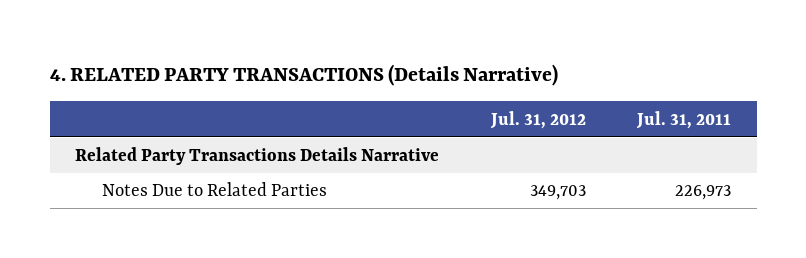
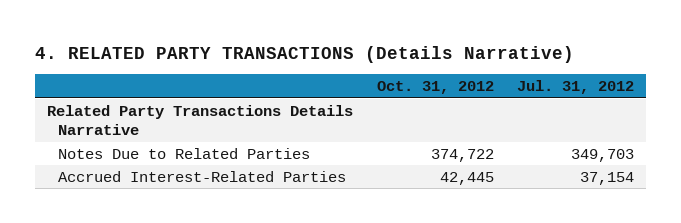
- | Jul. 31, 2012 | Jul. 31, 2011
+ | Oct. 31, 2012 | Jul. 31, 2012
+ Accrued Interest-Related Parties | 42,445 | 37,154

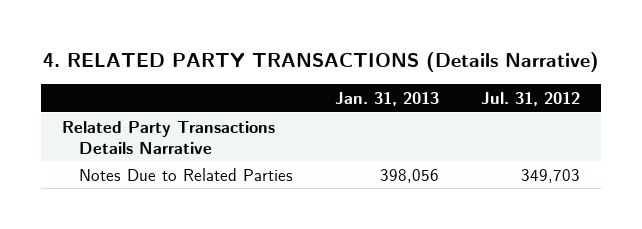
- | Oct. 31, 2012 | Jul. 31, 2012
+ | Jan. 31, 2013 | Jul. 31, 2012
- Accrued Interest-Related Parties | 42,445 | 37,154

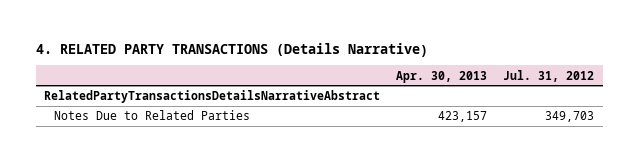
- | Jan. 31, 2013 | Jul. 31, 2012
+ | Apr. 30, 2013 | Jul. 31, 2012
- Related Party Transactions Details Narrative
+ RelatedPartyTransactionsDetailsNarrativeAbstract

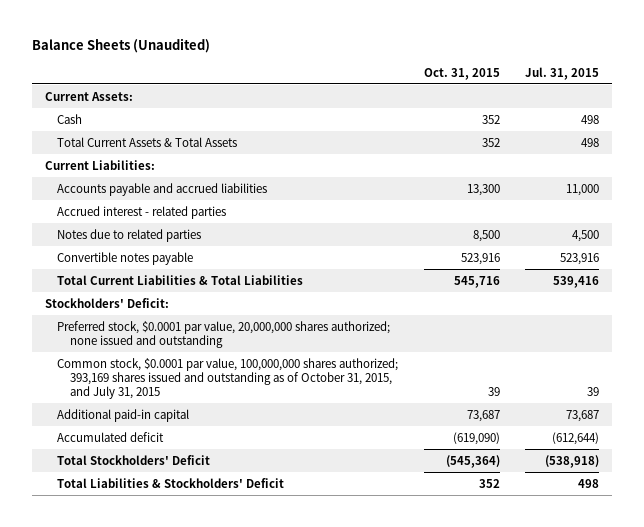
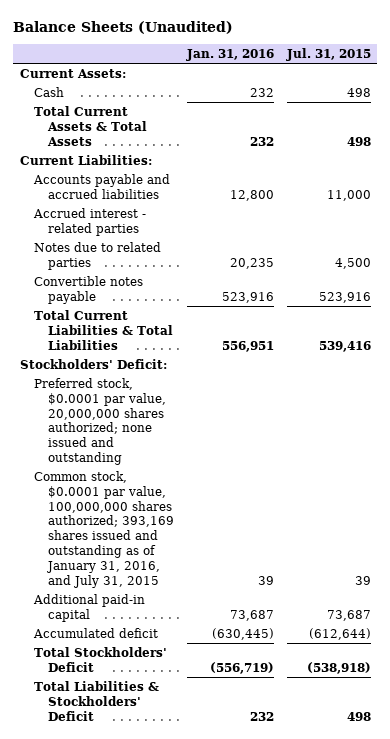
- | Oct. 31, 2015 | Jul. 31, 2015
+ | Jan. 31, 2016 | Jul. 31, 2015
- Common stock, $0.0001 par value, 100,000,000 shares authorized; 393,169 shares issued and outstanding as of October 31, 2015, and July 31, 2015 | 39 | 39
+ Common stock, $0.0001 par value, 100,000,000 shares authorized; 393,169 shares issued and outstanding as of January 31, 2016, and July 31, 2015 | 39 | 39

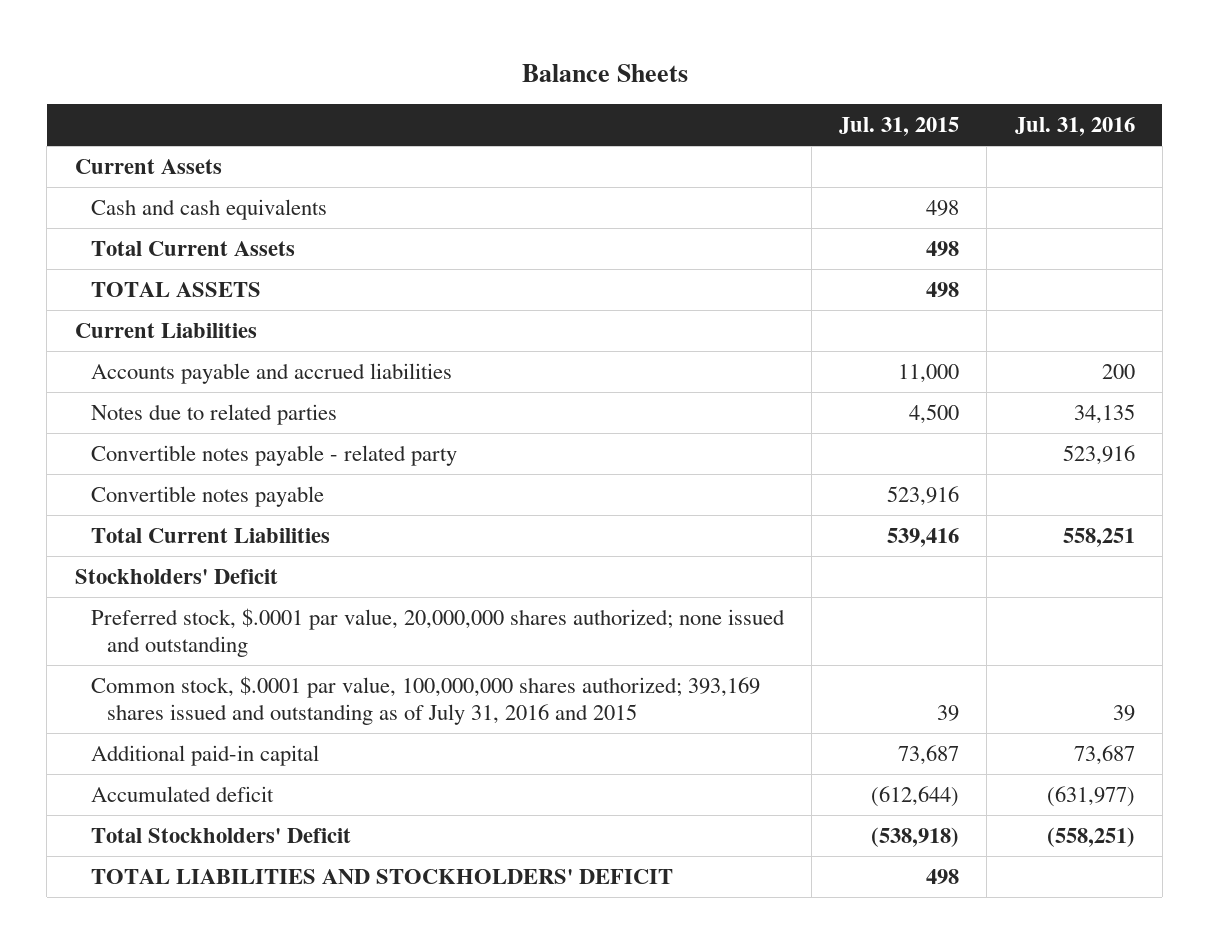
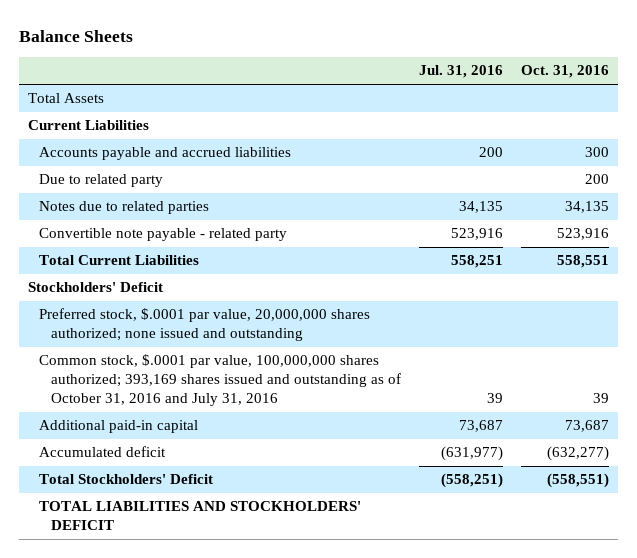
- | Jul. 31, 2015 | Jul. 31, 2016
+ | Jul. 31, 2016 | Oct. 31, 2016
- Current Assets
- Cash and cash equivalents | 498 |
- Total Current Assets | 498 |
- TOTAL ASSETS | 498 |
+ Total Assets
+ Due to related party | | 200
- Convertible notes payable - related party | | 523,916
- Convertible notes payable | 523,916 |
+ Convertible note payable - related party | 523,916 | 523,916
- Common stock, $.0001 par value, 100,000,000 shares authorized; 393,169 shares issued and outstanding as of July 31, 2016 and 2015 | 39 | 39
+ Common stock, $.0001 par value, 100,000,000 shares authorized; 393,169 shares issued and outstanding as of October 31, 2016 and July 31, 2016 | 39 | 39

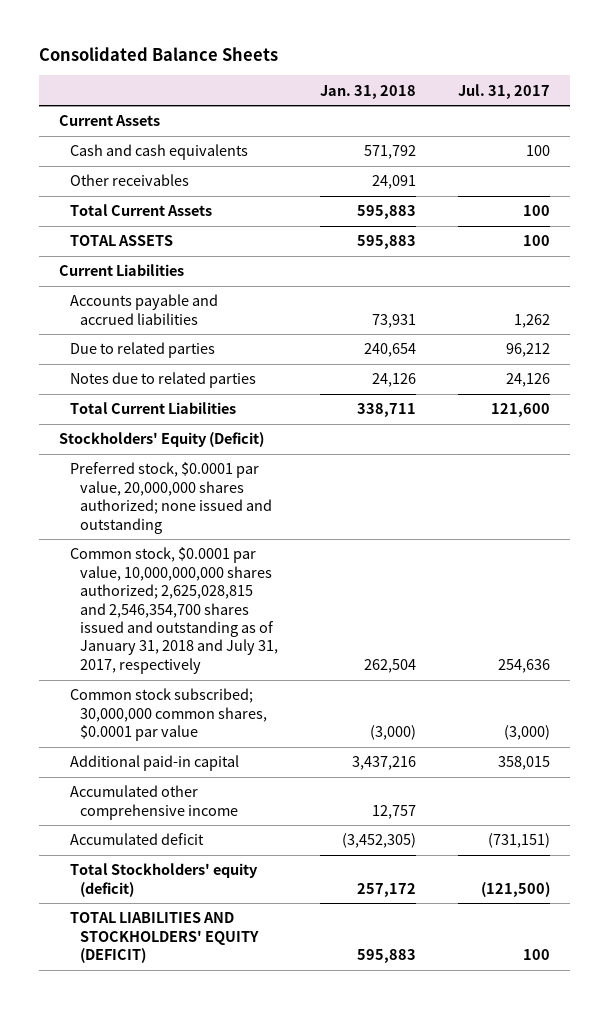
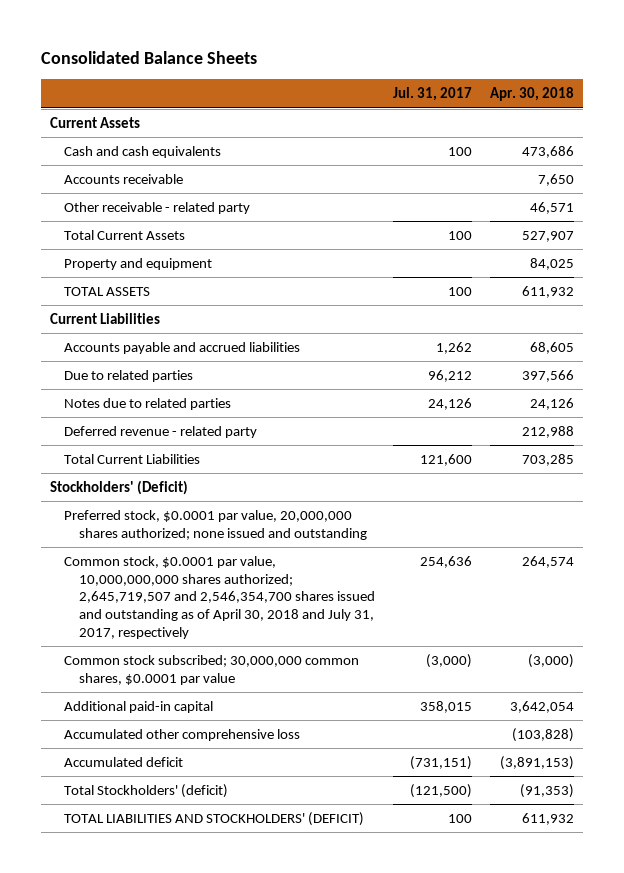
- | Jan. 31, 2018 | Jul. 31, 2017
+ | Jul. 31, 2017 | Apr. 30, 2018
- Other receivables | 24,091 |
+ Accounts receivable | | 7,650
+ Other receivable - related party | | 46,571
+ Property and equipment | | 84,025
+ Deferred revenue - related party | | 212,988
- Stockholders' Equity (Deficit)
+ Stockholders' (Deficit)
- Common stock, $0.0001 par value, 10,000,000,000 shares authorized; 2,625,028,815 and 2,546,354,700 shares issued and outstanding as of January 31, 2018 and July 31, 2017, respectively | 262,504 | 254,636
+ Common stock, $0.0001 par value, 10,000,000,000 shares authorized; 2,645,719,507 and 2,546,354,700 shares issued and outstanding as of April 30, 2018 and July 31, 2017, respectively | 254,636 | 264,574
- Accumulated other comprehensive income | 12,757 |
+ Accumulated other comprehensive loss | | (103,828)
- Total Stockholders' equity (deficit) | 257,172 | (121,500)
- TOTAL LIABILITIES AND STOCKHOLDERS' EQUITY (DEFICIT) | 595,883 | 100
+ Total Stockholders' (deficit) | (121,500) | (91,353)
+ TOTAL LIABILITIES AND STOCKHOLDERS' (DEFICIT) | 100 | 611,932

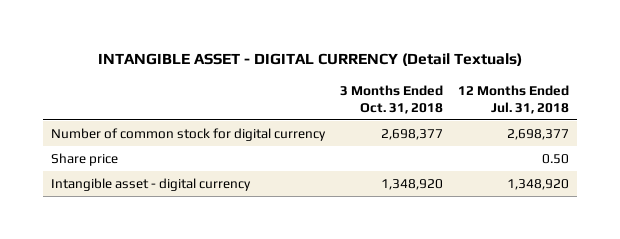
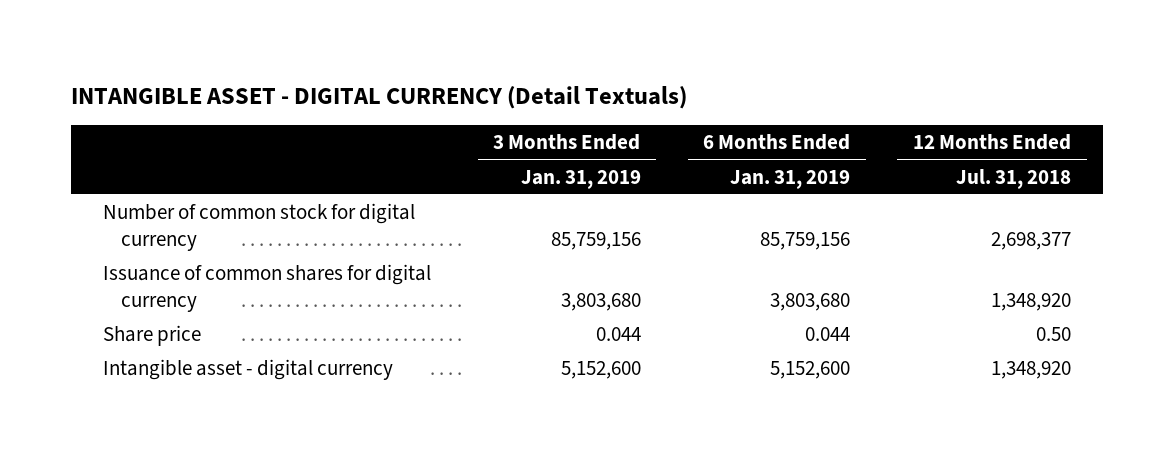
- | 3 Months Ended Oct. 31, 2018 | 12 Months Ended Jul. 31, 2018
+ | 3 Months Ended Jan. 31, 2019 | 6 Months Ended Jan. 31, 2019 | 12 Months Ended Jul. 31, 2018
+ Issuance of common shares for digital currency | 3,803,680 | 3,803,680 | 1,348,920

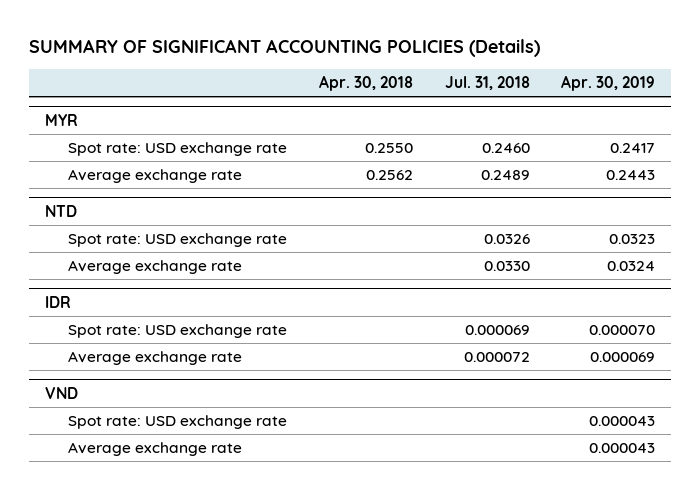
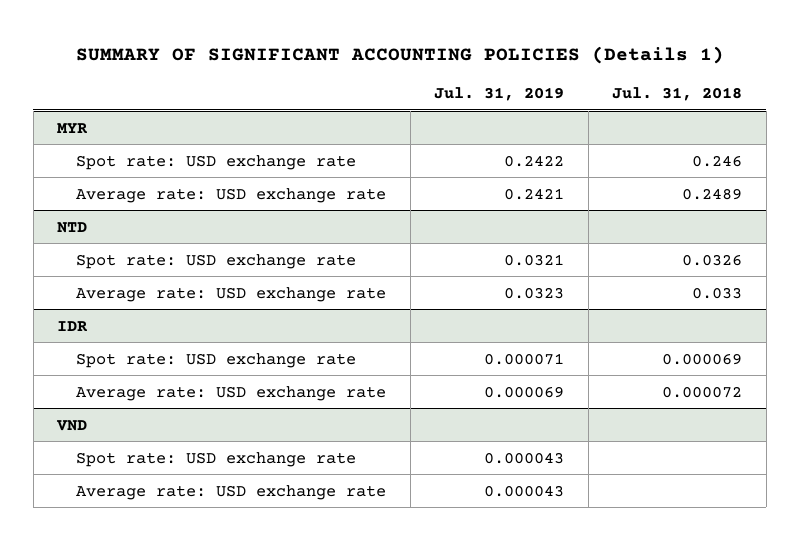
- SUMMARY OF SIGNIFICANT ACCOUNTING POLICIES (Details)
+ SUMMARY OF SIGNIFICANT ACCOUNTING POLICIES (Details 1)
- | Apr. 30, 2018 | Jul. 31, 2018 | Apr. 30, 2019
+ | Jul. 31, 2019 | Jul. 31, 2018
@ MYR
- Spot rate: USD exchange rate | 0.2550 | 0.2460 | 0.2417
- Average exchange rate | 0.2562 | 0.2489 | 0.2443
+ Spot rate: USD exchange rate | 0.2422 | 0.246
+ Average rate: USD exchange rate | 0.2421 | 0.2489
@ NTD
- Average exchange rate | | 0.0330 | 0.0324
+ Average rate: USD exchange rate | 0.0323 | 0.033
@ IDR
- Average exchange rate | | 0.000072 | 0.000069
+ Average rate: USD exchange rate | 0.000069 | 0.000072
@ VND
- Average exchange rate | | | 0.000043
+ Average rate: USD exchange rate | 0.000043 |

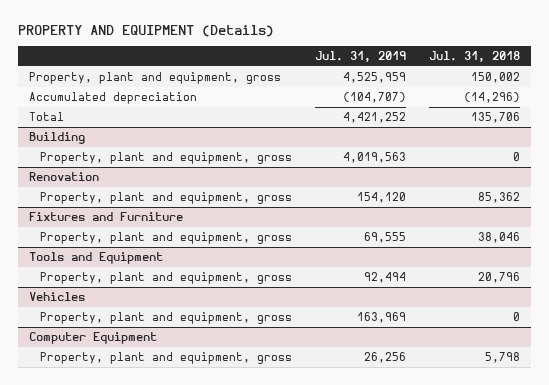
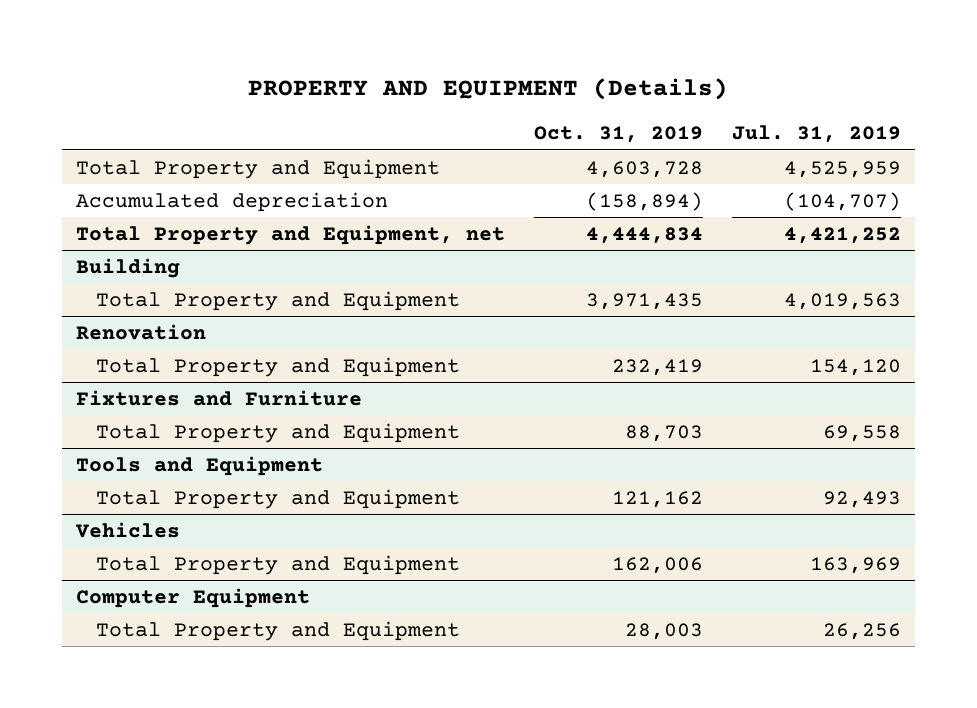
- | Jul. 31, 2019 | Jul. 31, 2018
+ | Oct. 31, 2019 | Jul. 31, 2019
- Property, plant and equipment, gross | 4,525,959 | 150,002
+ Total Property and Equipment | 4,603,728 | 4,525,959
- Total | 4,421,252 | 135,706
+ Total Property and Equipment, net | 4,444,834 | 4,421,252
@ Building
- Property, plant and equipment, gross | 4,019,563 | 0
+ Total Property and Equipment | 3,971,435 | 4,019,563
@ Renovation
- Property, plant and equipment, gross | 154,120 | 85,362
+ Total Property and Equipment | 232,419 | 154,120
@ Fixtures and Furniture
- Property, plant and equipment, gross | 69,555 | 38,046
+ Total Property and Equipment | 88,703 | 69,558
@ Tools and Equipment
- Property, plant and equipment, gross | 92,494 | 20,796
+ Total Property and Equipment | 121,162 | 92,493
@ Vehicles
- Property, plant and equipment, gross | 163,969 | 0
+ Total Property and Equipment | 162,006 | 163,969
@ Computer Equipment
- Property, plant and equipment, gross | 26,256 | 5,798
+ Total Property and Equipment | 28,003 | 26,256

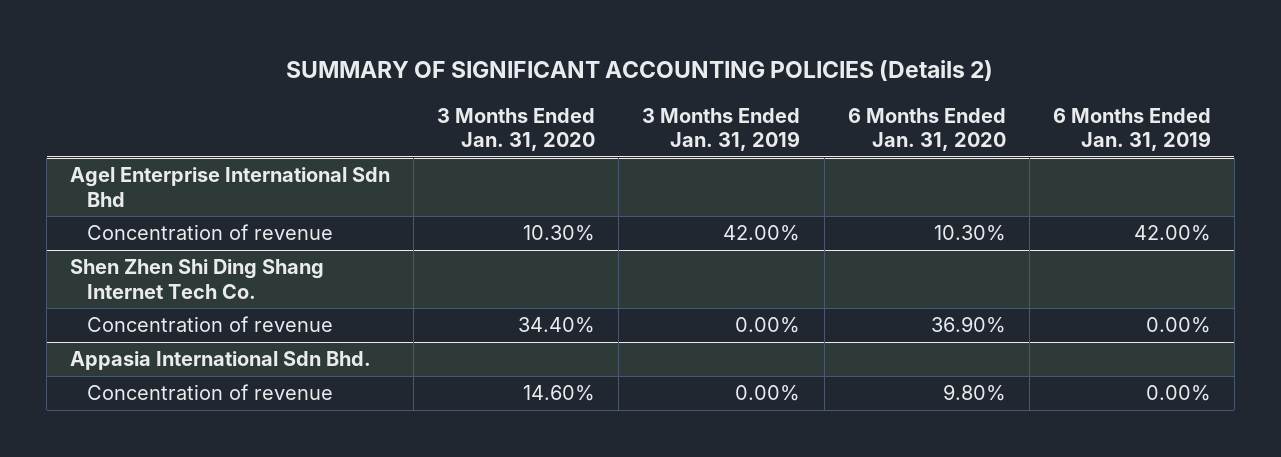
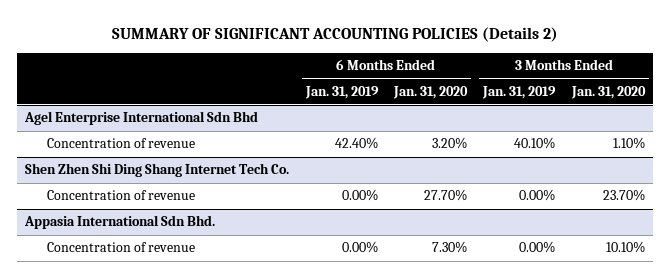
- | 3 Months Ended Jan. 31, 2020 | 3 Months Ended Jan. 31, 2019 | 6 Months Ended Jan. 31, 2020 | 6 Months Ended Jan. 31, 2019
+ | 6 Months Ended Jan. 31, 2019 | 6 Months Ended Jan. 31, 2020 | 3 Months Ended Jan. 31, 2019 | 3 Months Ended Jan. 31, 2020
@ Agel Enterprise International Sdn Bhd
- Concentration of revenue | 10.30% | 42.00% | 10.30% | 42.00%
+ Concentration of revenue | 42.40% | 3.20% | 40.10% | 1.10%
@ Shen Zhen Shi Ding Shang Internet Tech Co.
- Concentration of revenue | 34.40% | 0.00% | 36.90% | 0.00%
+ Concentration of revenue | 0.00% | 27.70% | 0.00% | 23.70%
@ Appasia International Sdn Bhd.
- Concentration of revenue | 14.60% | 0.00% | 9.80% | 0.00%
+ Concentration of revenue | 0.00% | 7.30% | 0.00% | 10.10%

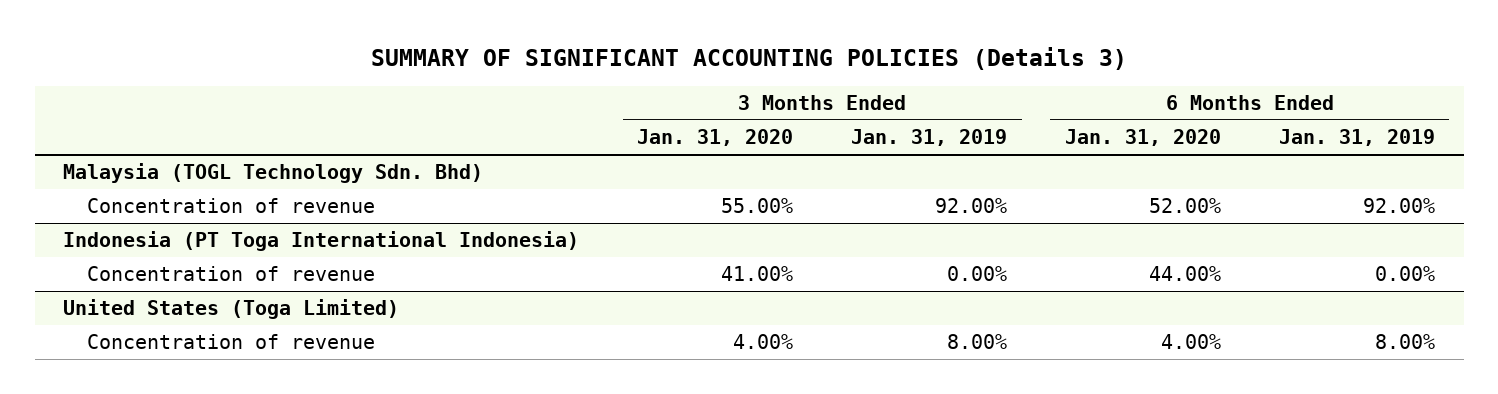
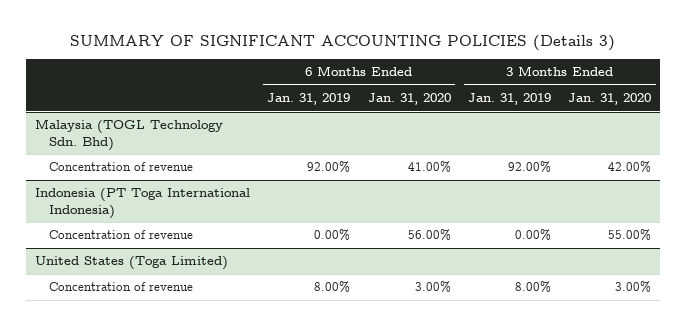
- | 3 Months Ended Jan. 31, 2020 | 3 Months Ended Jan. 31, 2019 | 6 Months Ended Jan. 31, 2020 | 6 Months Ended Jan. 31, 2019
+ | 6 Months Ended Jan. 31, 2019 | 6 Months Ended Jan. 31, 2020 | 3 Months Ended Jan. 31, 2019 | 3 Months Ended Jan. 31, 2020
@ Malaysia (TOGL Technology Sdn. Bhd)
- Concentration of revenue | 55.00% | 92.00% | 52.00% | 92.00%
+ Concentration of revenue | 92.00% | 41.00% | 92.00% | 42.00%
@ Indonesia (PT Toga International Indonesia)
- Concentration of revenue | 41.00% | 0.00% | 44.00% | 0.00%
+ Concentration of revenue | 0.00% | 56.00% | 0.00% | 55.00%
@ United States (Toga Limited)
- Concentration of revenue | 4.00% | 8.00% | 4.00% | 8.00%
+ Concentration of revenue | 8.00% | 3.00% | 8.00% | 3.00%

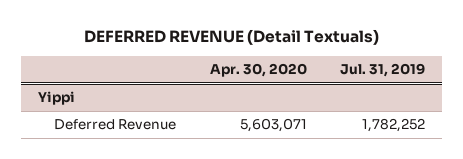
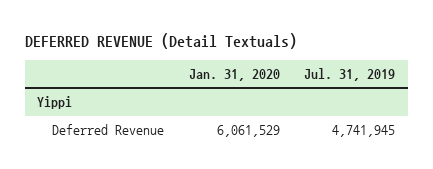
- | Apr. 30, 2020 | Jul. 31, 2019
+ | Jan. 31, 2020 | Jul. 31, 2019
@ Yippi
- Deferred Revenue | 5,603,071 | 1,782,252
+ Deferred Revenue | 6,061,529 | 4,741,945

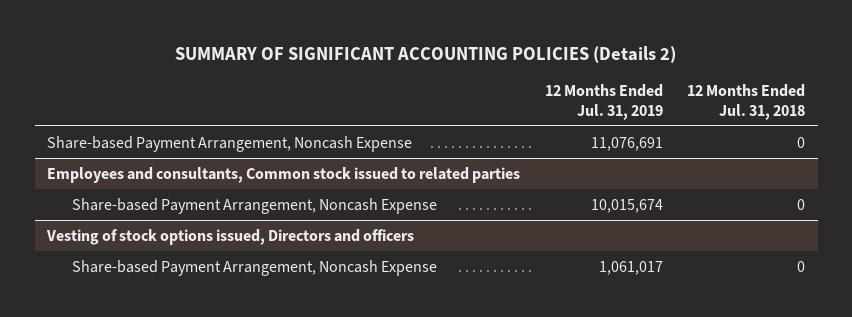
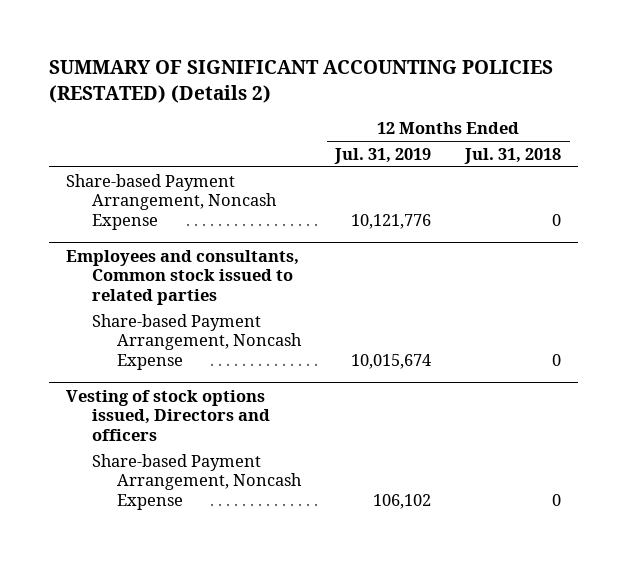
- SUMMARY OF SIGNIFICANT ACCOUNTING POLICIES (Details 2)
+ SUMMARY OF SIGNIFICANT ACCOUNTING POLICIES (RESTATED) (Details 2)
- Share-based Payment Arrangement, Noncash Expense | 11,076,691 | 0
+ Share-based Payment Arrangement, Noncash Expense | 10,121,776 | 0
@ Vesting of stock options issued, Directors and officers
- Share-based Payment Arrangement, Noncash Expense | 1,061,017 | 0
+ Share-based Payment Arrangement, Noncash Expense | 106,102 | 0

